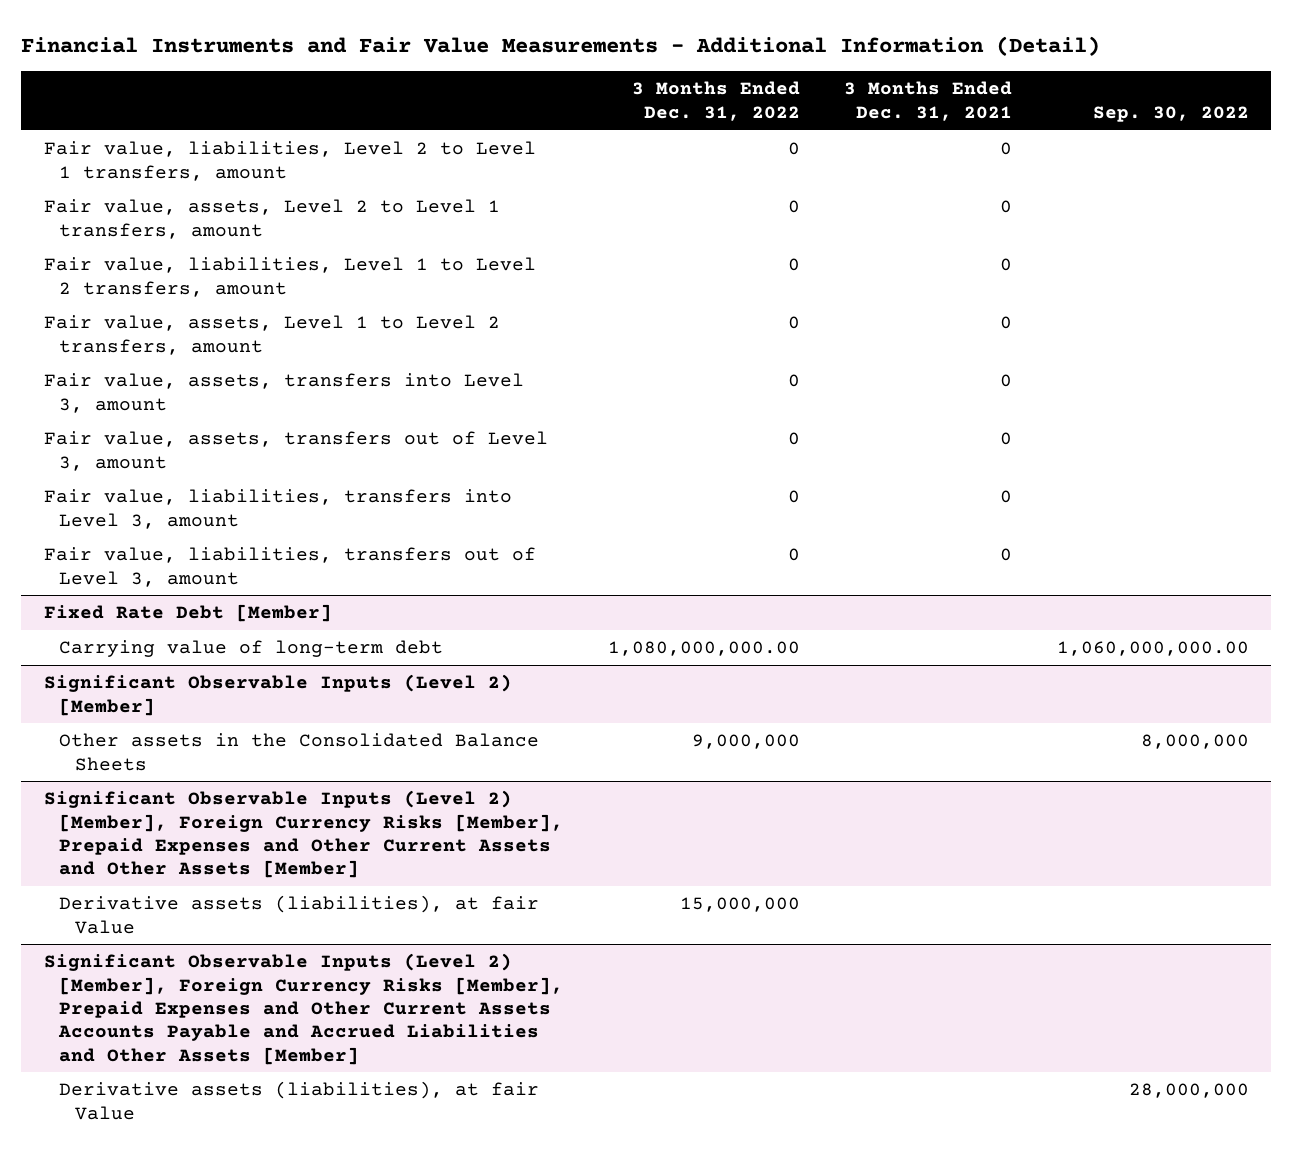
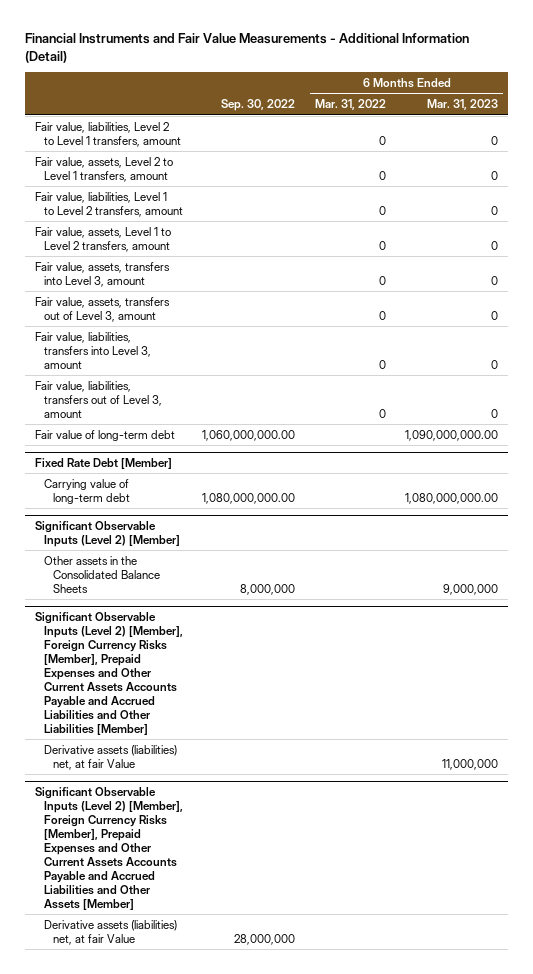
- | 3 Months Ended Dec. 31, 2022 | 3 Months Ended Dec. 31, 2021 | Sep. 30, 2022
+ | Sep. 30, 2022 | 6 Months Ended Mar. 31, 2022 | 6 Months Ended Mar. 31, 2023
+ Fair value of long-term debt | 1,060,000,000.00 | | 1,090,000,000.00
@ Fixed Rate Debt [Member]
- Carrying value of long-term debt | 1,080,000,000.00 | | 1,060,000,000.00
+ Carrying value of long-term debt | 1,080,000,000.00 | | 1,080,000,000.00
- Significant Observable Inputs (Level 2) [Member], Foreign Currency Risks [Member], Prepaid Expenses and Other Current Assets and Other Assets [Member]
- Derivative assets (liabilities), at fair Value | 15,000,000 | |
+ Significant Observable Inputs (Level 2) [Member], Foreign Currency Risks [Member], Prepaid Expenses and Other Current Assets Accounts Payable and Accrued Liabilities and Other Liabilities [Member]
+ Derivative assets (liabilities) net, at fair Value | | | 11,000,000
@ Significant Observable Inputs (Level 2) [Member], Foreign Currency Risks [Member], Prepaid Expenses and Other Current Assets Accounts Payable and Accrued Liabilities and Other Assets [Member]
- Derivative assets (liabilities), at fair Value | | | 28,000,000
+ Derivative assets (liabilities) net, at fair Value | 28,000,000 | |

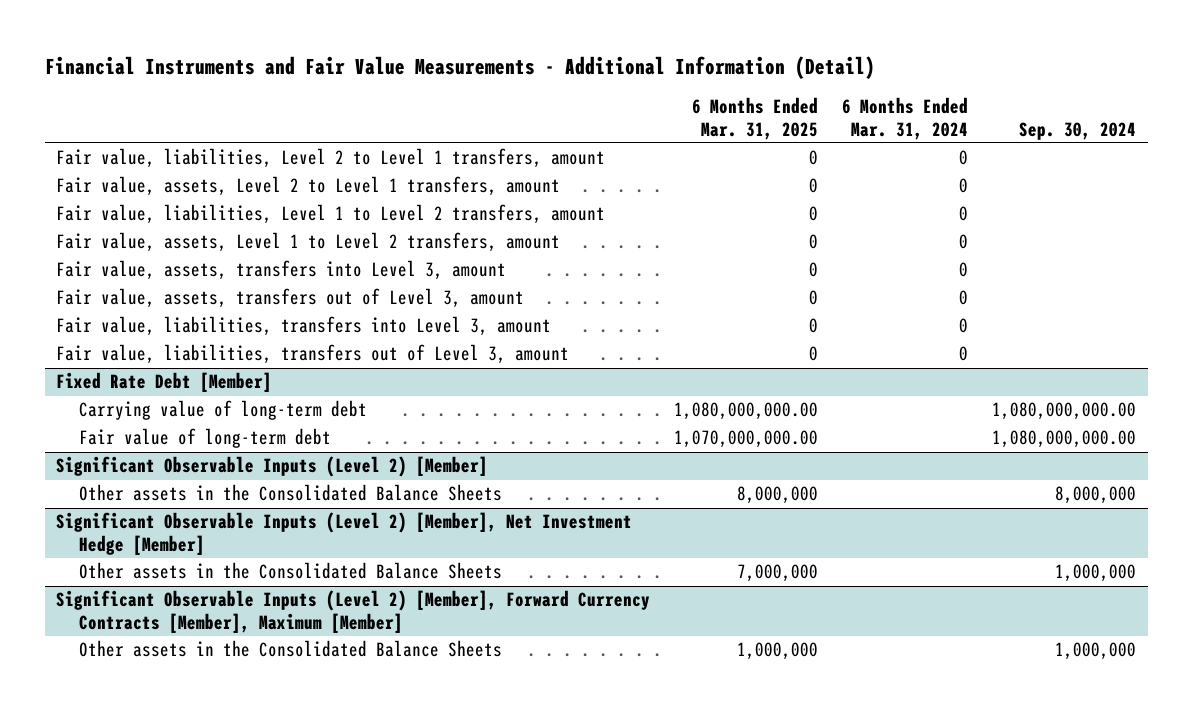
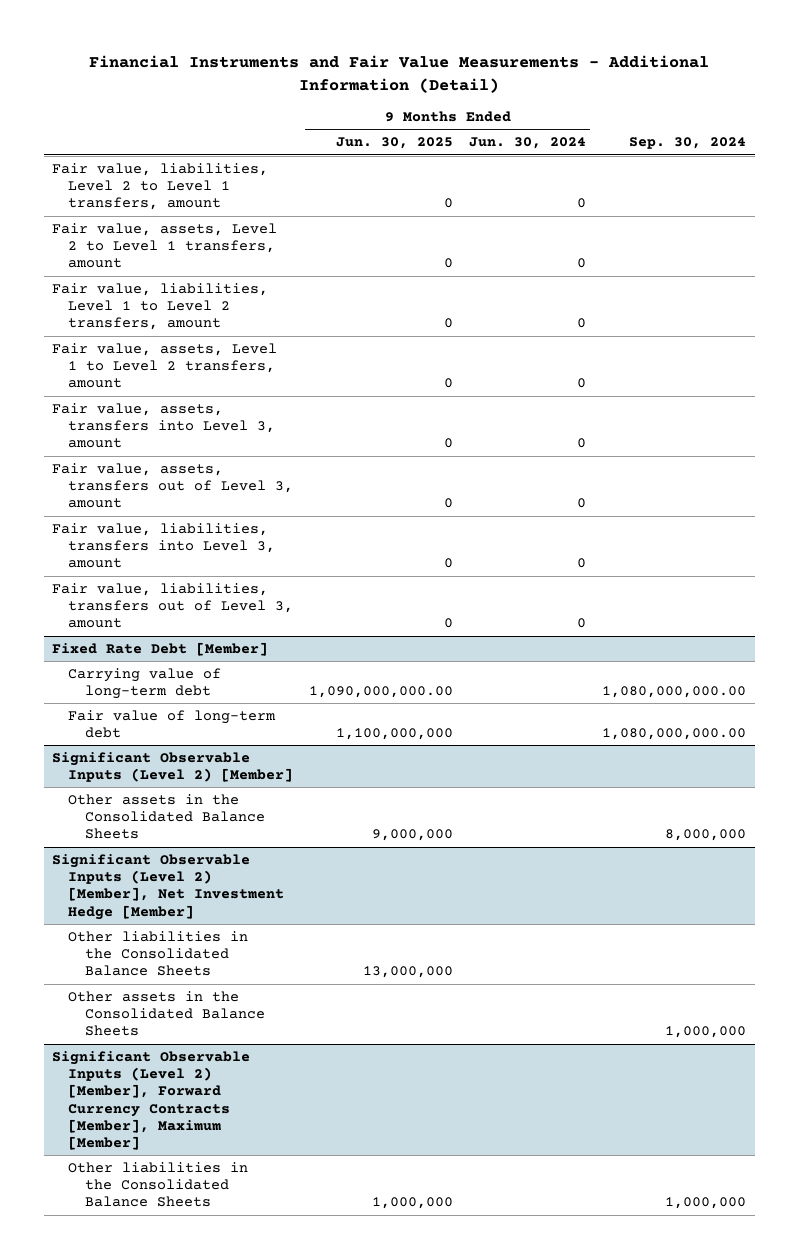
- | 6 Months Ended Mar. 31, 2025 | 6 Months Ended Mar. 31, 2024 | Sep. 30, 2024
+ | 9 Months Ended Jun. 30, 2025 | 9 Months Ended Jun. 30, 2024 | Sep. 30, 2024
@ Significant Observable Inputs (Level 2) [Member], Net Investment Hedge [Member]
+ Other liabilities in the Consolidated Balance Sheets | 13,000,000 | |
@ Significant Observable Inputs (Level 2) [Member], Forward Currency Contracts [Member], Maximum [Member]
- Other assets in the Consolidated Balance Sheets | 1,000,000 | | 1,000,000
+ Other liabilities in the Consolidated Balance Sheets | 1,000,000 | | 1,000,000

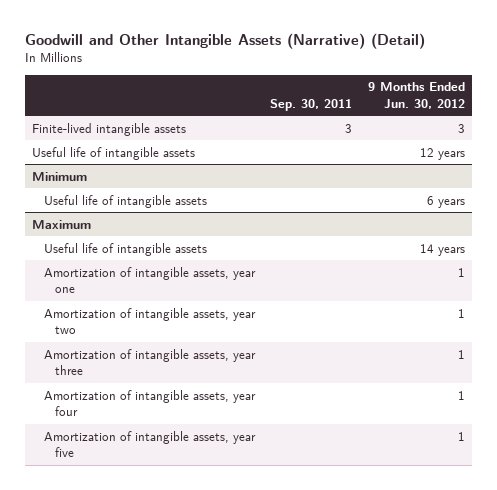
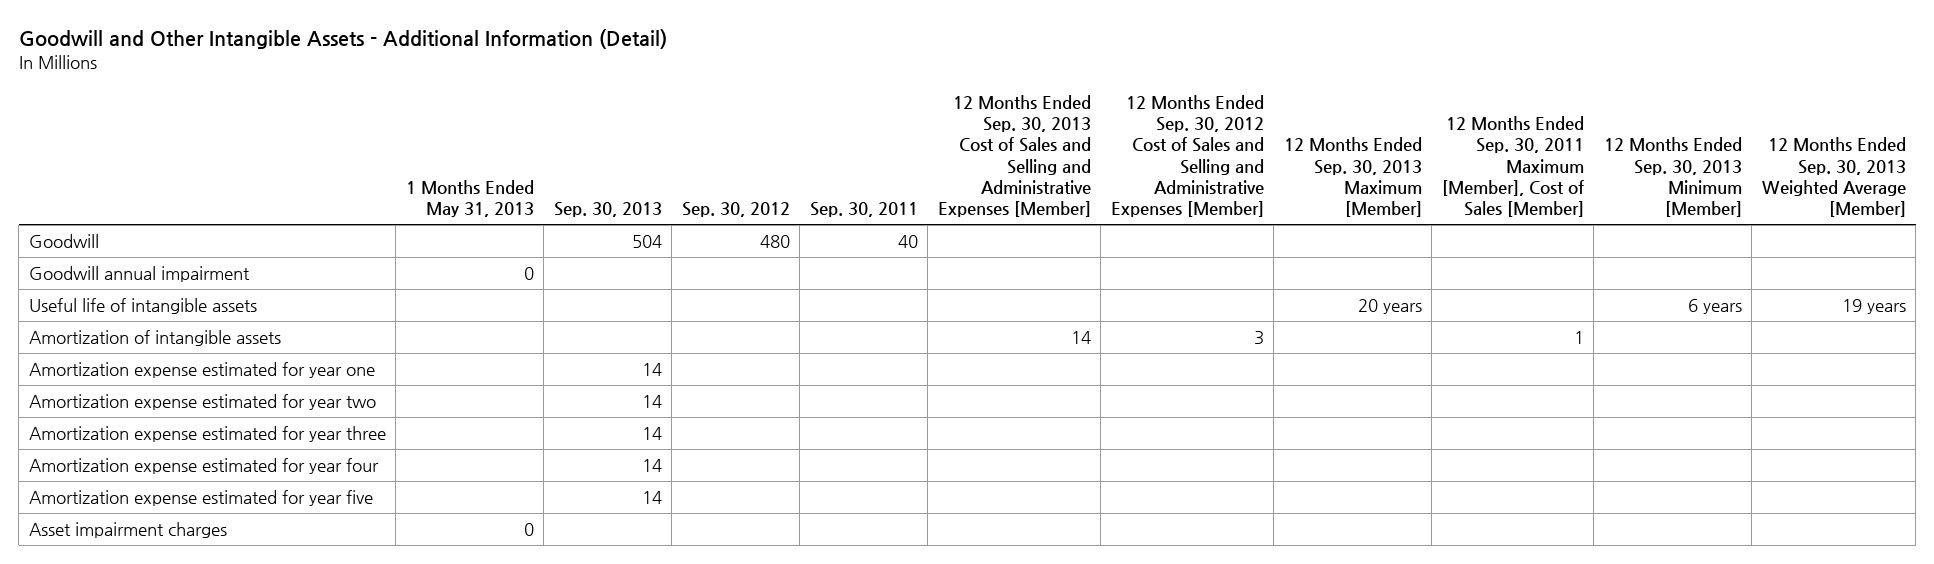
- Goodwill and Other Intangible Assets (Narrative) (Detail)
+ Goodwill and Other Intangible Assets - Additional Information (Detail)
- | Sep. 30, 2011 | 9 Months Ended Jun. 30, 2012
+ | 1 Months Ended May 31, 2013 | Sep. 30, 2013 | Sep. 30, 2012 | Sep. 30, 2011 | 12 Months Ended Sep. 30, 2013 Cost of Sales and Selling and Administrative Expenses [Member] | 12 Months Ended Sep. 30, 2012 Cost of Sales and Selling and Administrative Expenses [Member] | 12 Months Ended Sep. 30, 2013 Maximum [Member] | 12 Months Ended Sep. 30, 2011 Maximum [Member], Cost of Sales [Member] | 12 Months Ended Sep. 30, 2013 Minimum [Member] | 12 Months Ended Sep. 30, 2013 Weighted Average [Member]
- Finite-lived intangible assets | 3 | 3
+ Goodwill | | 504 | 480 | 40 | | | | | |
+ Goodwill annual impairment | 0 | | | | | | | | |
- Minimum
- Useful life of intangible assets | | 6 years
- Maximum
- Useful life of intangible assets | | 14 years
- Amortization of intangible assets, year one | | 1
- Amortization of intangible assets, year two | | 1
- Amortization of intangible assets, year three | | 1
- Amortization of intangible assets, year four | | 1
- Amortization of intangible assets, year five | | 1
+ Amortization of intangible assets | | | | | 14 | 3 | | 1 | |
+ Amortization expense estimated for year one | | 14 | | | | | | | |
+ Amortization expense estimated for year two | | 14 | | | | | | | |
+ Amortization expense estimated for year three | | 14 | | | | | | | |
+ Amortization expense estimated for year four | | 14 | | | | | | | |
+ Amortization expense estimated for year five | | 14 | | | | | | | |
+ Asset impairment charges | 0 | | | | | | | | |

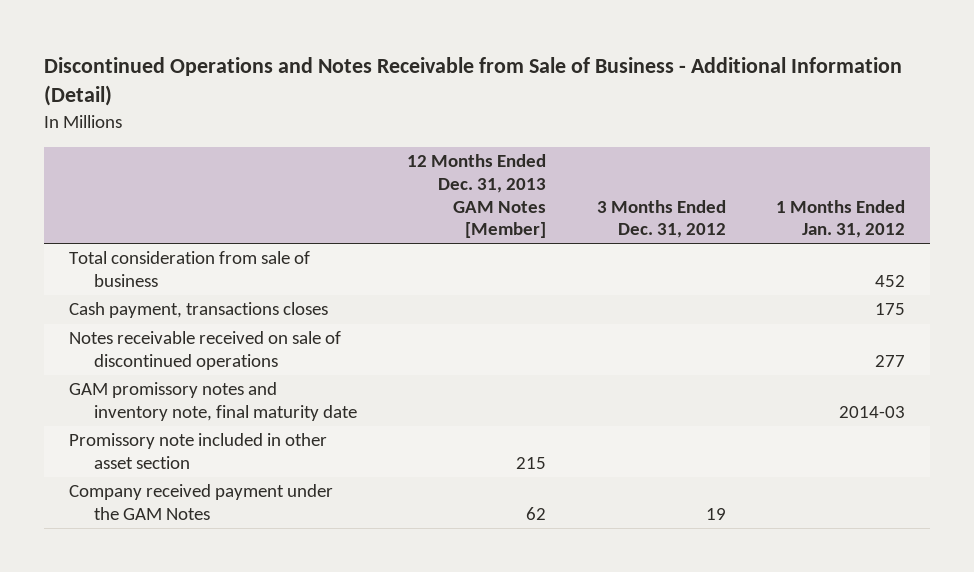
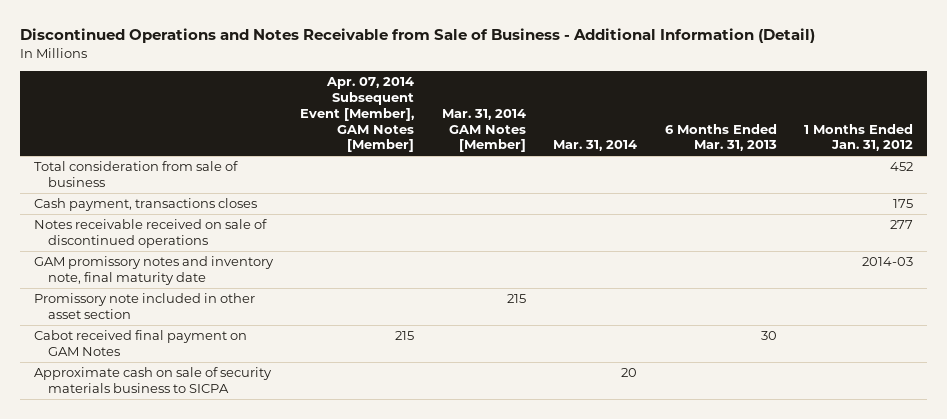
- | 12 Months Ended Dec. 31, 2013 GAM Notes [Member] | 3 Months Ended Dec. 31, 2012 | 1 Months Ended Jan. 31, 2012
+ | Apr. 07, 2014 Subsequent Event [Member], GAM Notes [Member] | Mar. 31, 2014 GAM Notes [Member] | Mar. 31, 2014 | 6 Months Ended Mar. 31, 2013 | 1 Months Ended Jan. 31, 2012
- Company received payment under the GAM Notes | 62 | 19 |
+ Cabot received final payment on GAM Notes | 215 | | | 30 |
+ Approximate cash on sale of security materials business to SICPA | | | 20 | |

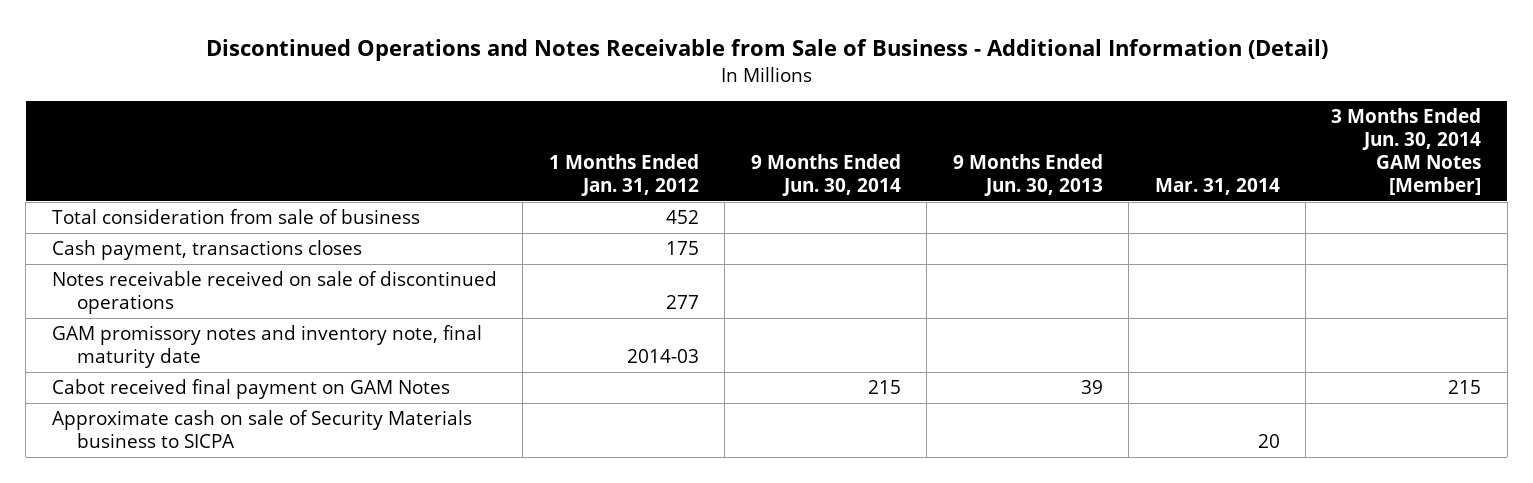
- | Apr. 07, 2014 Subsequent Event [Member], GAM Notes [Member] | Mar. 31, 2014 GAM Notes [Member] | Mar. 31, 2014 | 6 Months Ended Mar. 31, 2013 | 1 Months Ended Jan. 31, 2012
+ | 1 Months Ended Jan. 31, 2012 | 9 Months Ended Jun. 30, 2014 | 9 Months Ended Jun. 30, 2013 | Mar. 31, 2014 | 3 Months Ended Jun. 30, 2014 GAM Notes [Member]
- Promissory note included in other asset section | | 215 | | |
- Approximate cash on sale of security materials business to SICPA | | | 20 | |
+ Approximate cash on sale of Security Materials business to SICPA | | | | 20 |

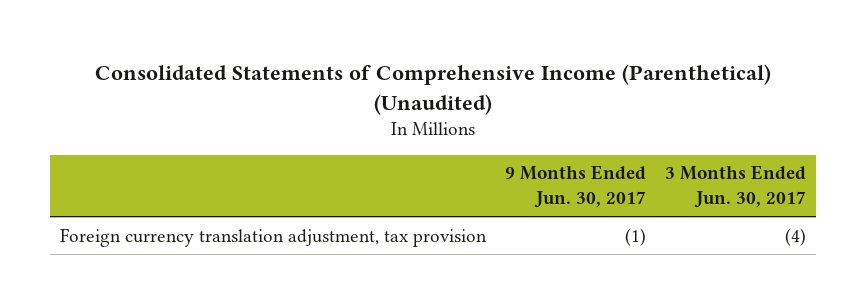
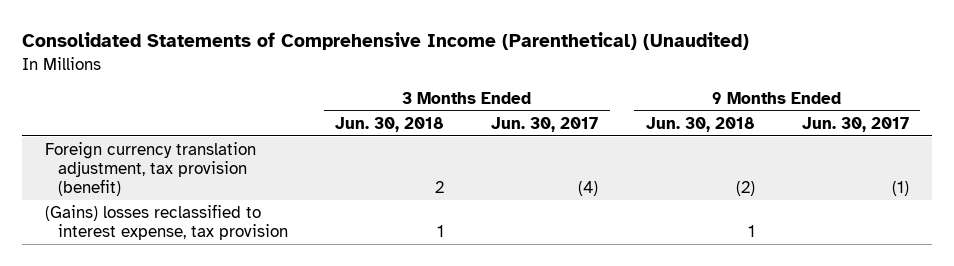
- | 9 Months Ended Jun. 30, 2017 | 3 Months Ended Jun. 30, 2017
+ | 3 Months Ended Jun. 30, 2018 | 3 Months Ended Jun. 30, 2017 | 9 Months Ended Jun. 30, 2018 | 9 Months Ended Jun. 30, 2017
- Foreign currency translation adjustment, tax provision | (1) | (4)
+ Foreign currency translation adjustment, tax provision (benefit) | 2 | (4) | (2) | (1)
+ (Gains) losses reclassified to interest expense, tax provision | 1 | | 1 |

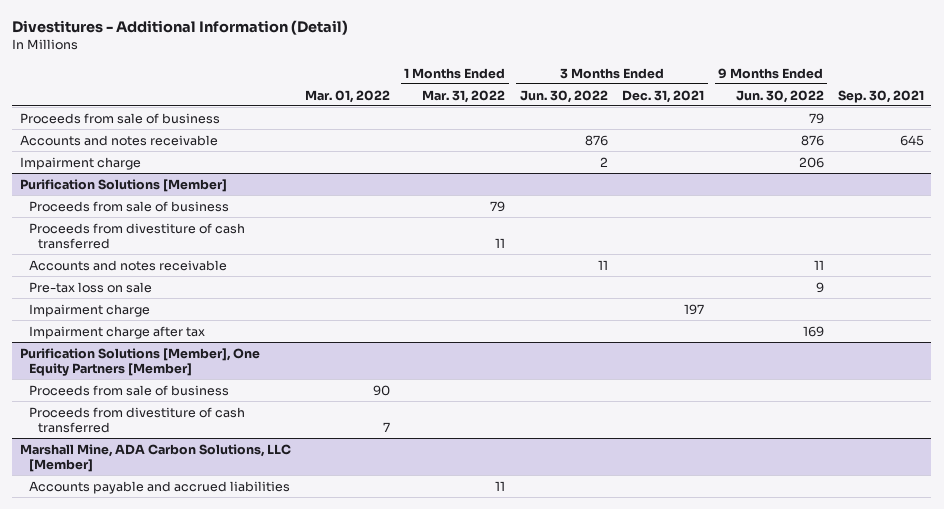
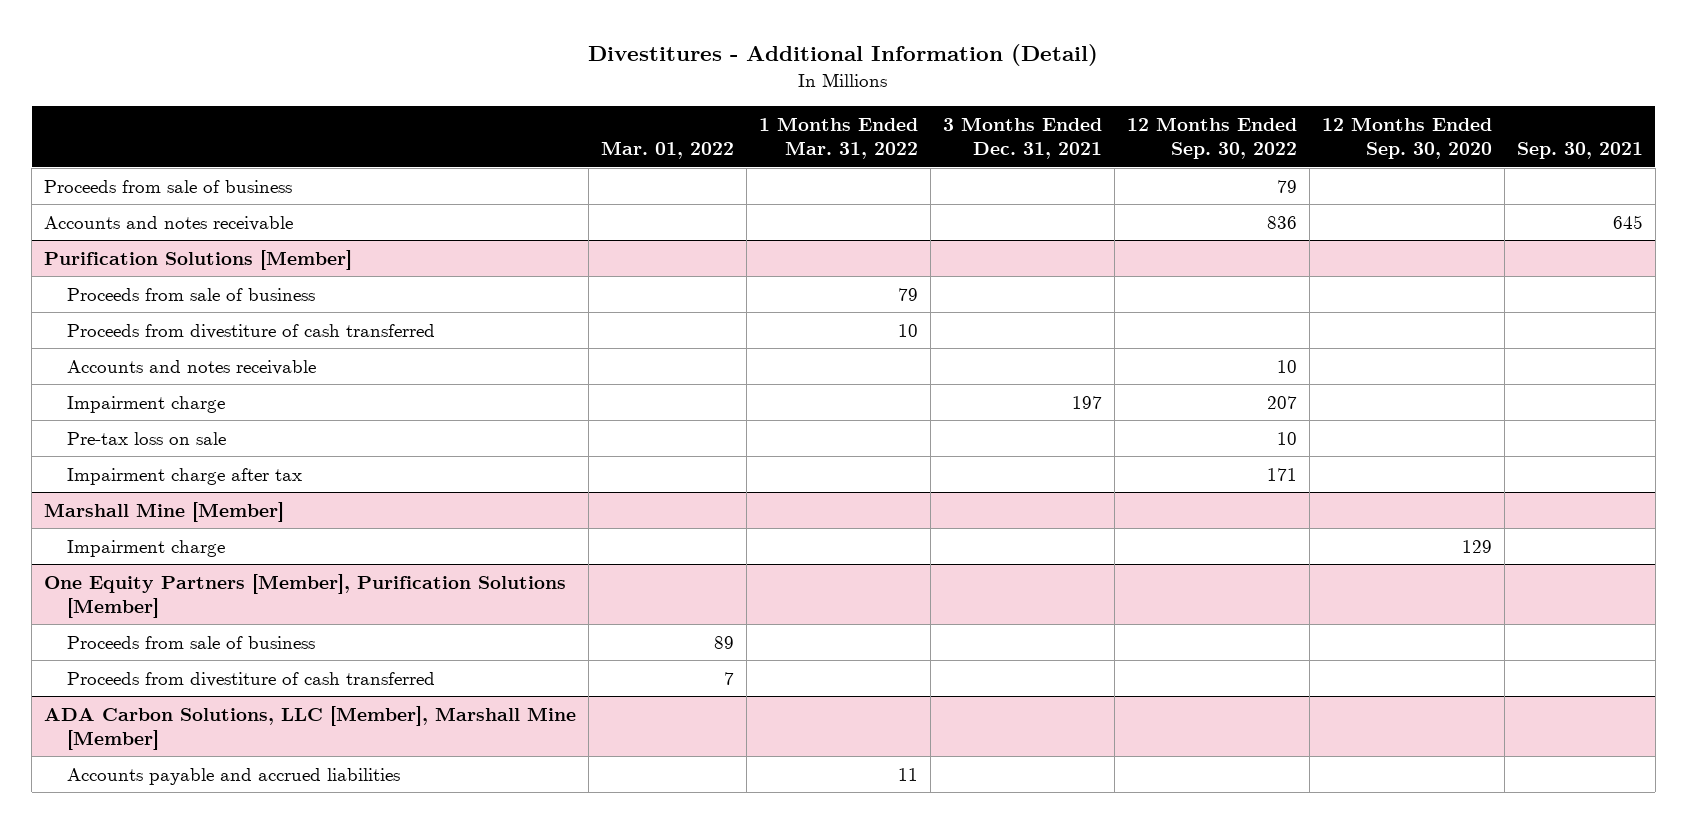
- | Mar. 01, 2022 | 1 Months Ended Mar. 31, 2022 | 3 Months Ended Jun. 30, 2022 | 3 Months Ended Dec. 31, 2021 | 9 Months Ended Jun. 30, 2022 | Sep. 30, 2021
+ | Mar. 01, 2022 | 1 Months Ended Mar. 31, 2022 | 3 Months Ended Dec. 31, 2021 | 12 Months Ended Sep. 30, 2022 | 12 Months Ended Sep. 30, 2020 | Sep. 30, 2021
- Impairment charge | | | 2 | | 206 |
@ Purification Solutions [Member]
- Proceeds from divestiture of cash transferred | | 11 | | | |
+ Proceeds from divestiture of cash transferred | | 10 | | | |
moved down: Pre-tax loss on sale | | | | 10 | |
- Purification Solutions [Member], One Equity Partners [Member]
- Proceeds from sale of business | 90 | | | | |
+ Marshall Mine [Member]
+ Impairment charge | | | | | 129 |
+ One Equity Partners [Member], Purification Solutions [Member]
+ Proceeds from sale of business | 89 | | | | |
- Marshall Mine, ADA Carbon Solutions, LLC [Member]
+ ADA Carbon Solutions, LLC [Member], Marshall Mine [Member]

